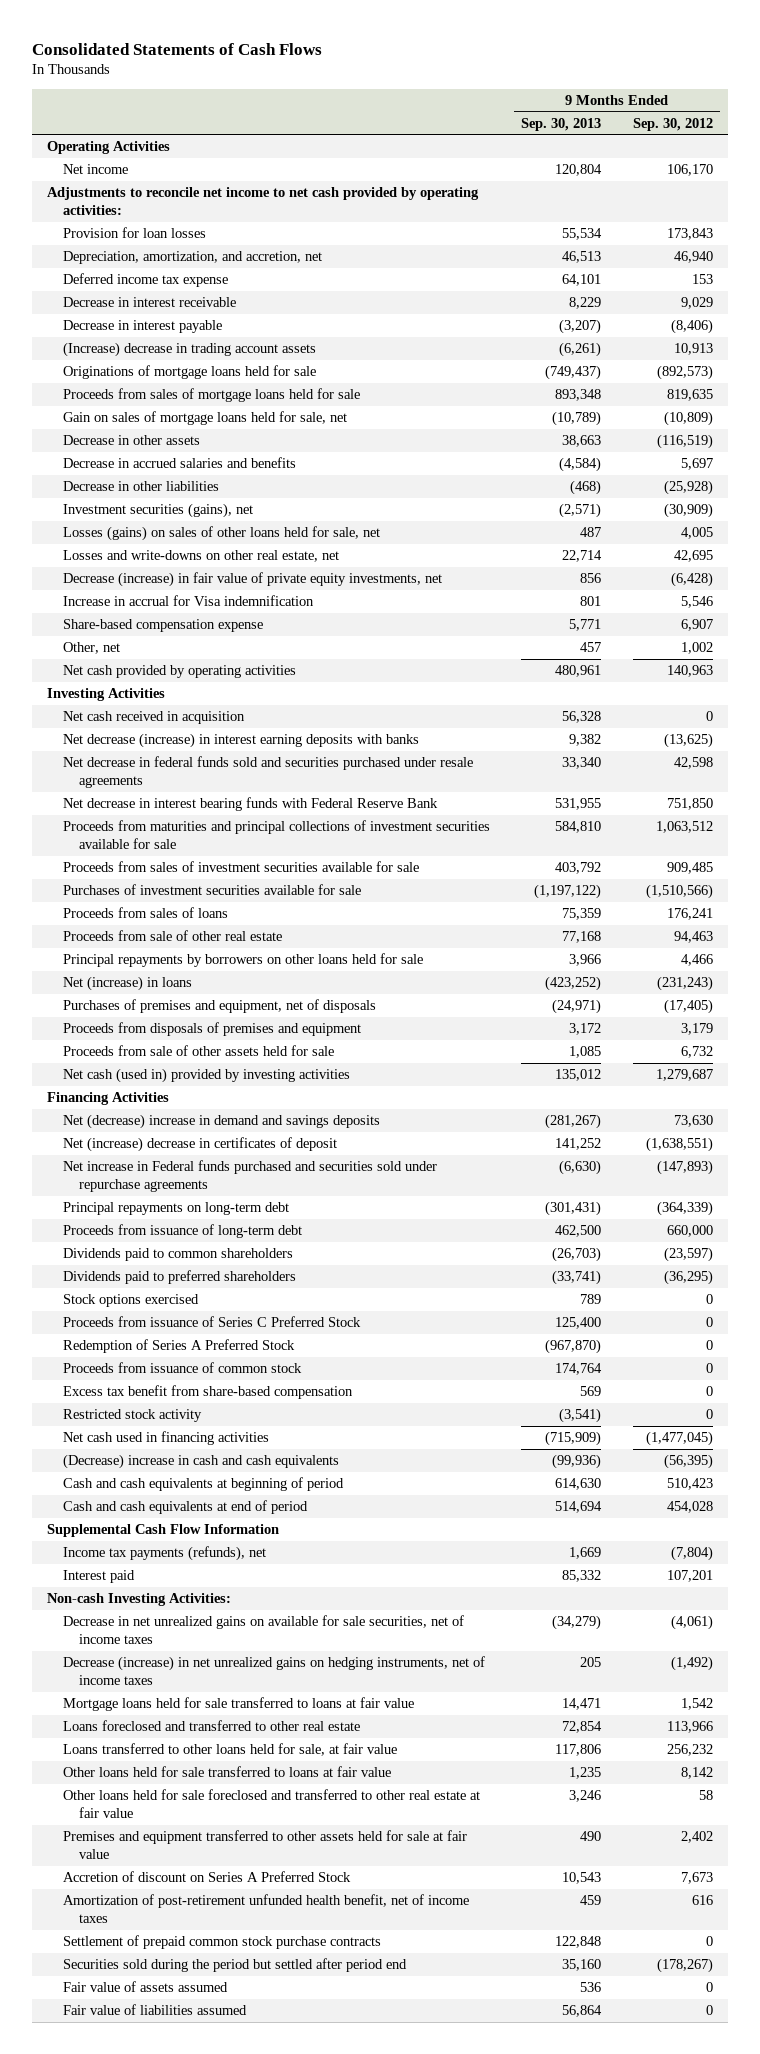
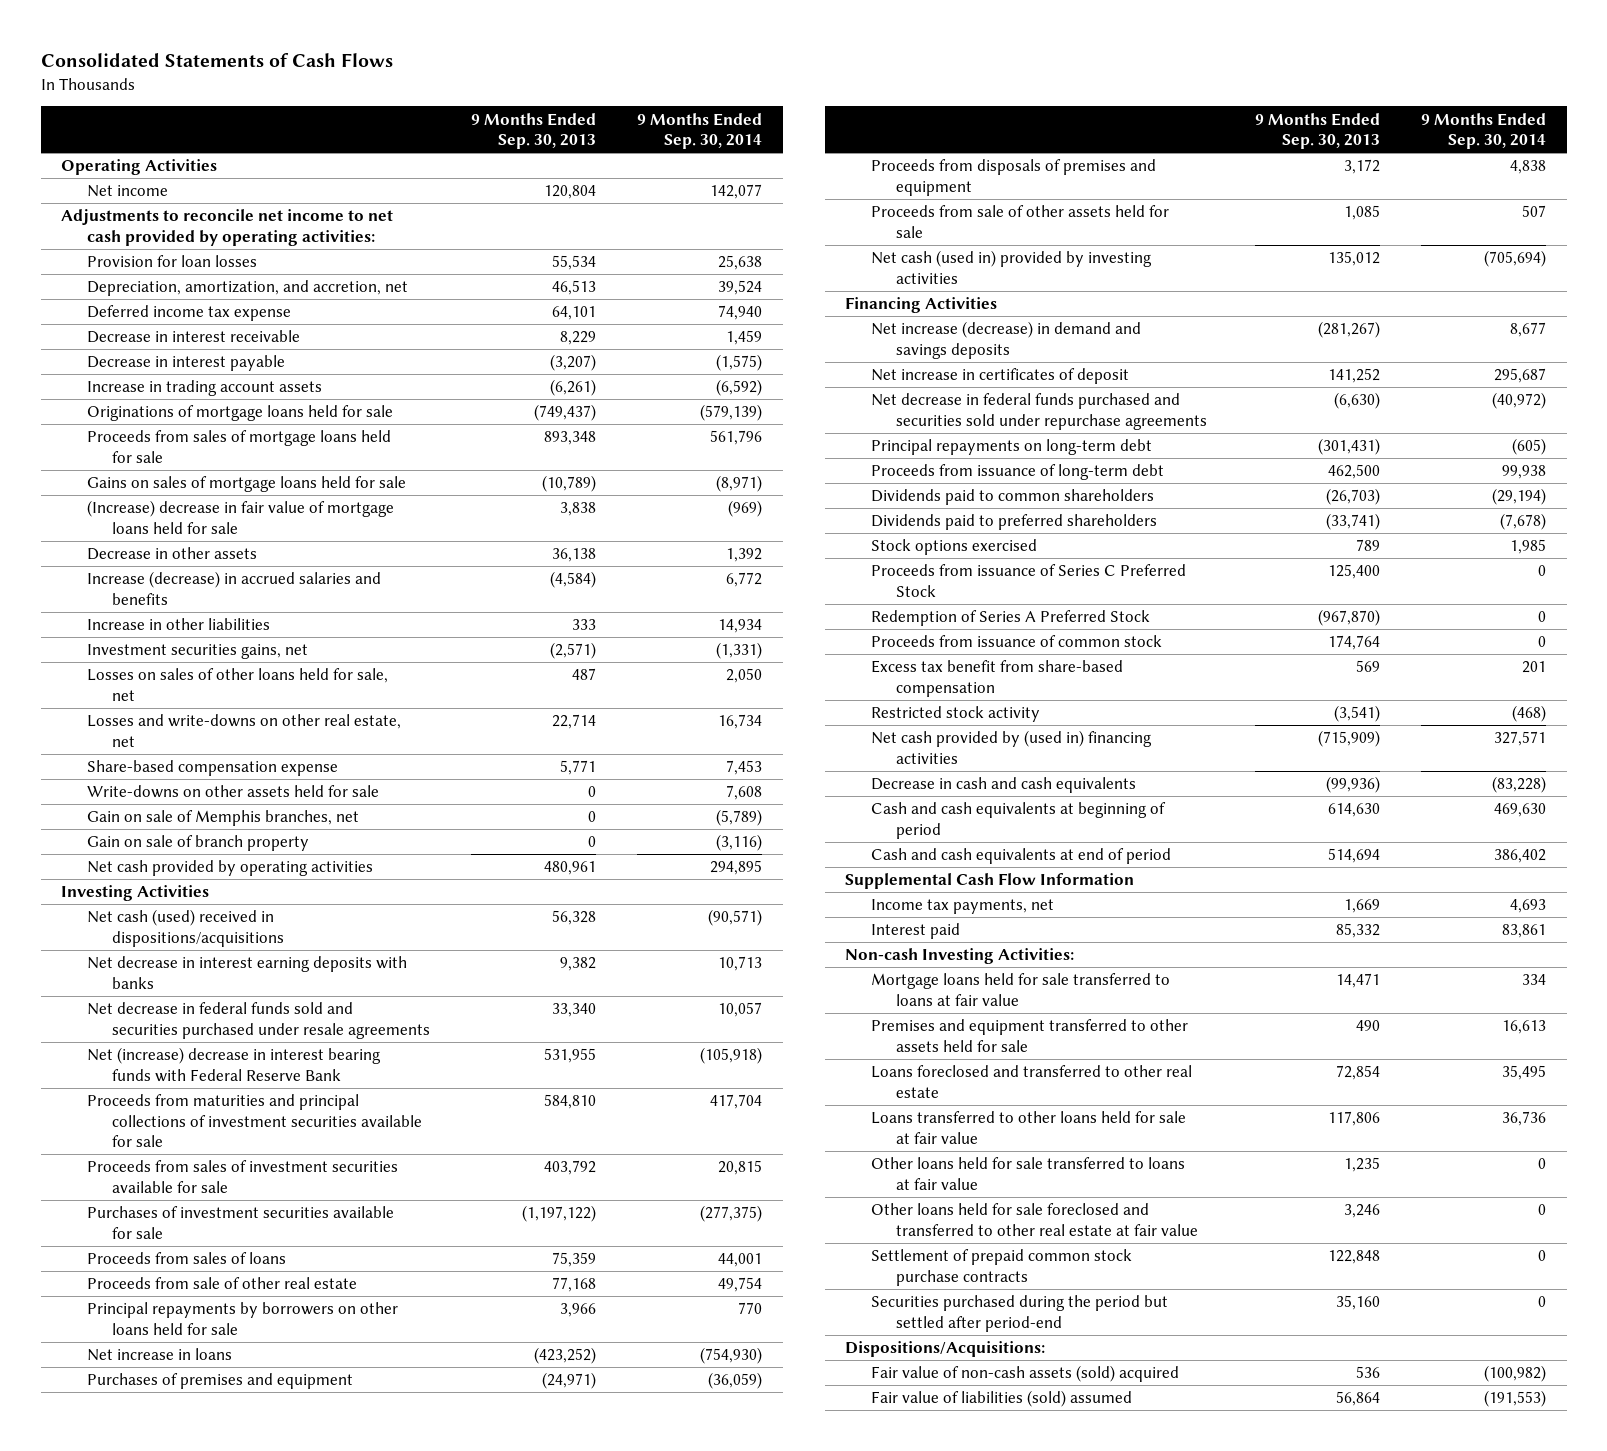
- | 9 Months Ended Sep. 30, 2013 | 9 Months Ended Sep. 30, 2012
+ | 9 Months Ended Sep. 30, 2013 | 9 Months Ended Sep. 30, 2014
- (Increase) decrease in trading account assets | (6,261) | 10,913
+ Increase in trading account assets | (6,261) | (6,592)
- Gain on sales of mortgage loans held for sale, net | (10,789) | (10,809)
- Decrease in other assets | 38,663 | (116,519)
- Decrease in accrued salaries and benefits | (4,584) | 5,697
- Decrease in other liabilities | (468) | (25,928)
- Investment securities (gains), net | (2,571) | (30,909)
- Losses (gains) on sales of other loans held for sale, net | 487 | 4,005
+ Gains on sales of mortgage loans held for sale | (10,789) | (8,971)
+ (Increase) decrease in fair value of mortgage loans held for sale | 3,838 | (969)
+ Decrease in other assets | 36,138 | 1,392
+ Increase (decrease) in accrued salaries and benefits | (4,584) | 6,772
+ Increase in other liabilities | 333 | 14,934
+ Investment securities gains, net | (2,571) | (1,331)
+ Losses on sales of other loans held for sale, net | 487 | 2,050
- Decrease (increase) in fair value of private equity investments, net | 856 | (6,428)
- Increase in accrual for Visa indemnification | 801 | 5,546
- Other, net | 457 | 1,002
+ Write-downs on other assets held for sale | 0 | 7,608
+ Gain on sale of Memphis branches, net | 0 | (5,789)
+ Gain on sale of branch property | 0 | (3,116)
- Net cash received in acquisition | 56,328 | 0
- Net decrease (increase) in interest earning deposits with banks | 9,382 | (13,625)
+ Net cash (used) received in dispositions/acquisitions | 56,328 | (90,571)
+ Net decrease in interest earning deposits with banks | 9,382 | 10,713
- Net decrease in interest bearing funds with Federal Reserve Bank | 531,955 | 751,850
+ Net (increase) decrease in interest bearing funds with Federal Reserve Bank | 531,955 | (105,918)
- Net (increase) in loans | (423,252) | (231,243)
- Purchases of premises and equipment, net of disposals | (24,971) | (17,405)
+ Net increase in loans | (423,252) | (754,930)
+ Purchases of premises and equipment | (24,971) | (36,059)
- Net (decrease) increase in demand and savings deposits | (281,267) | 73,630
- Net (increase) decrease in certificates of deposit | 141,252 | (1,638,551)
- Net increase in Federal funds purchased and securities sold under repurchase agreements | (6,630) | (147,893)
+ Net increase (decrease) in demand and savings deposits | (281,267) | 8,677
+ Net increase in certificates of deposit | 141,252 | 295,687
+ Net decrease in federal funds purchased and securities sold under repurchase agreements | (6,630) | (40,972)
- Net cash used in financing activities | (715,909) | (1,477,045)
- (Decrease) increase in cash and cash equivalents | (99,936) | (56,395)
+ Net cash provided by (used in) financing activities | (715,909) | 327,571
+ Decrease in cash and cash equivalents | (99,936) | (83,228)
- Income tax payments (refunds), net | 1,669 | (7,804)
+ Income tax payments, net | 1,669 | 4,693
- Decrease in net unrealized gains on available for sale securities, net of income taxes | (34,279) | (4,061)
- Decrease (increase) in net unrealized gains on hedging instruments, net of income taxes | 205 | (1,492)
+ Premises and equipment transferred to other assets held for sale | 490 | 16,613
- Loans transferred to other loans held for sale, at fair value | 117,806 | 256,232
+ Loans transferred to other loans held for sale at fair value | 117,806 | 36,736
- Premises and equipment transferred to other assets held for sale at fair value | 490 | 2,402
- Accretion of discount on Series A Preferred Stock | 10,543 | 7,673
- Amortization of post-retirement unfunded health benefit, net of income taxes | 459 | 616
- Securities sold during the period but settled after period end | 35,160 | (178,267)
- Fair value of assets assumed | 536 | 0
- Fair value of liabilities assumed | 56,864 | 0
+ Securities purchased during the period but settled after period-end | 35,160 | 0
+ Dispositions/Acquisitions:
+ Fair value of non-cash assets (sold) acquired | 536 | (100,982)
+ Fair value of liabilities (sold) assumed | 56,864 | (191,553)

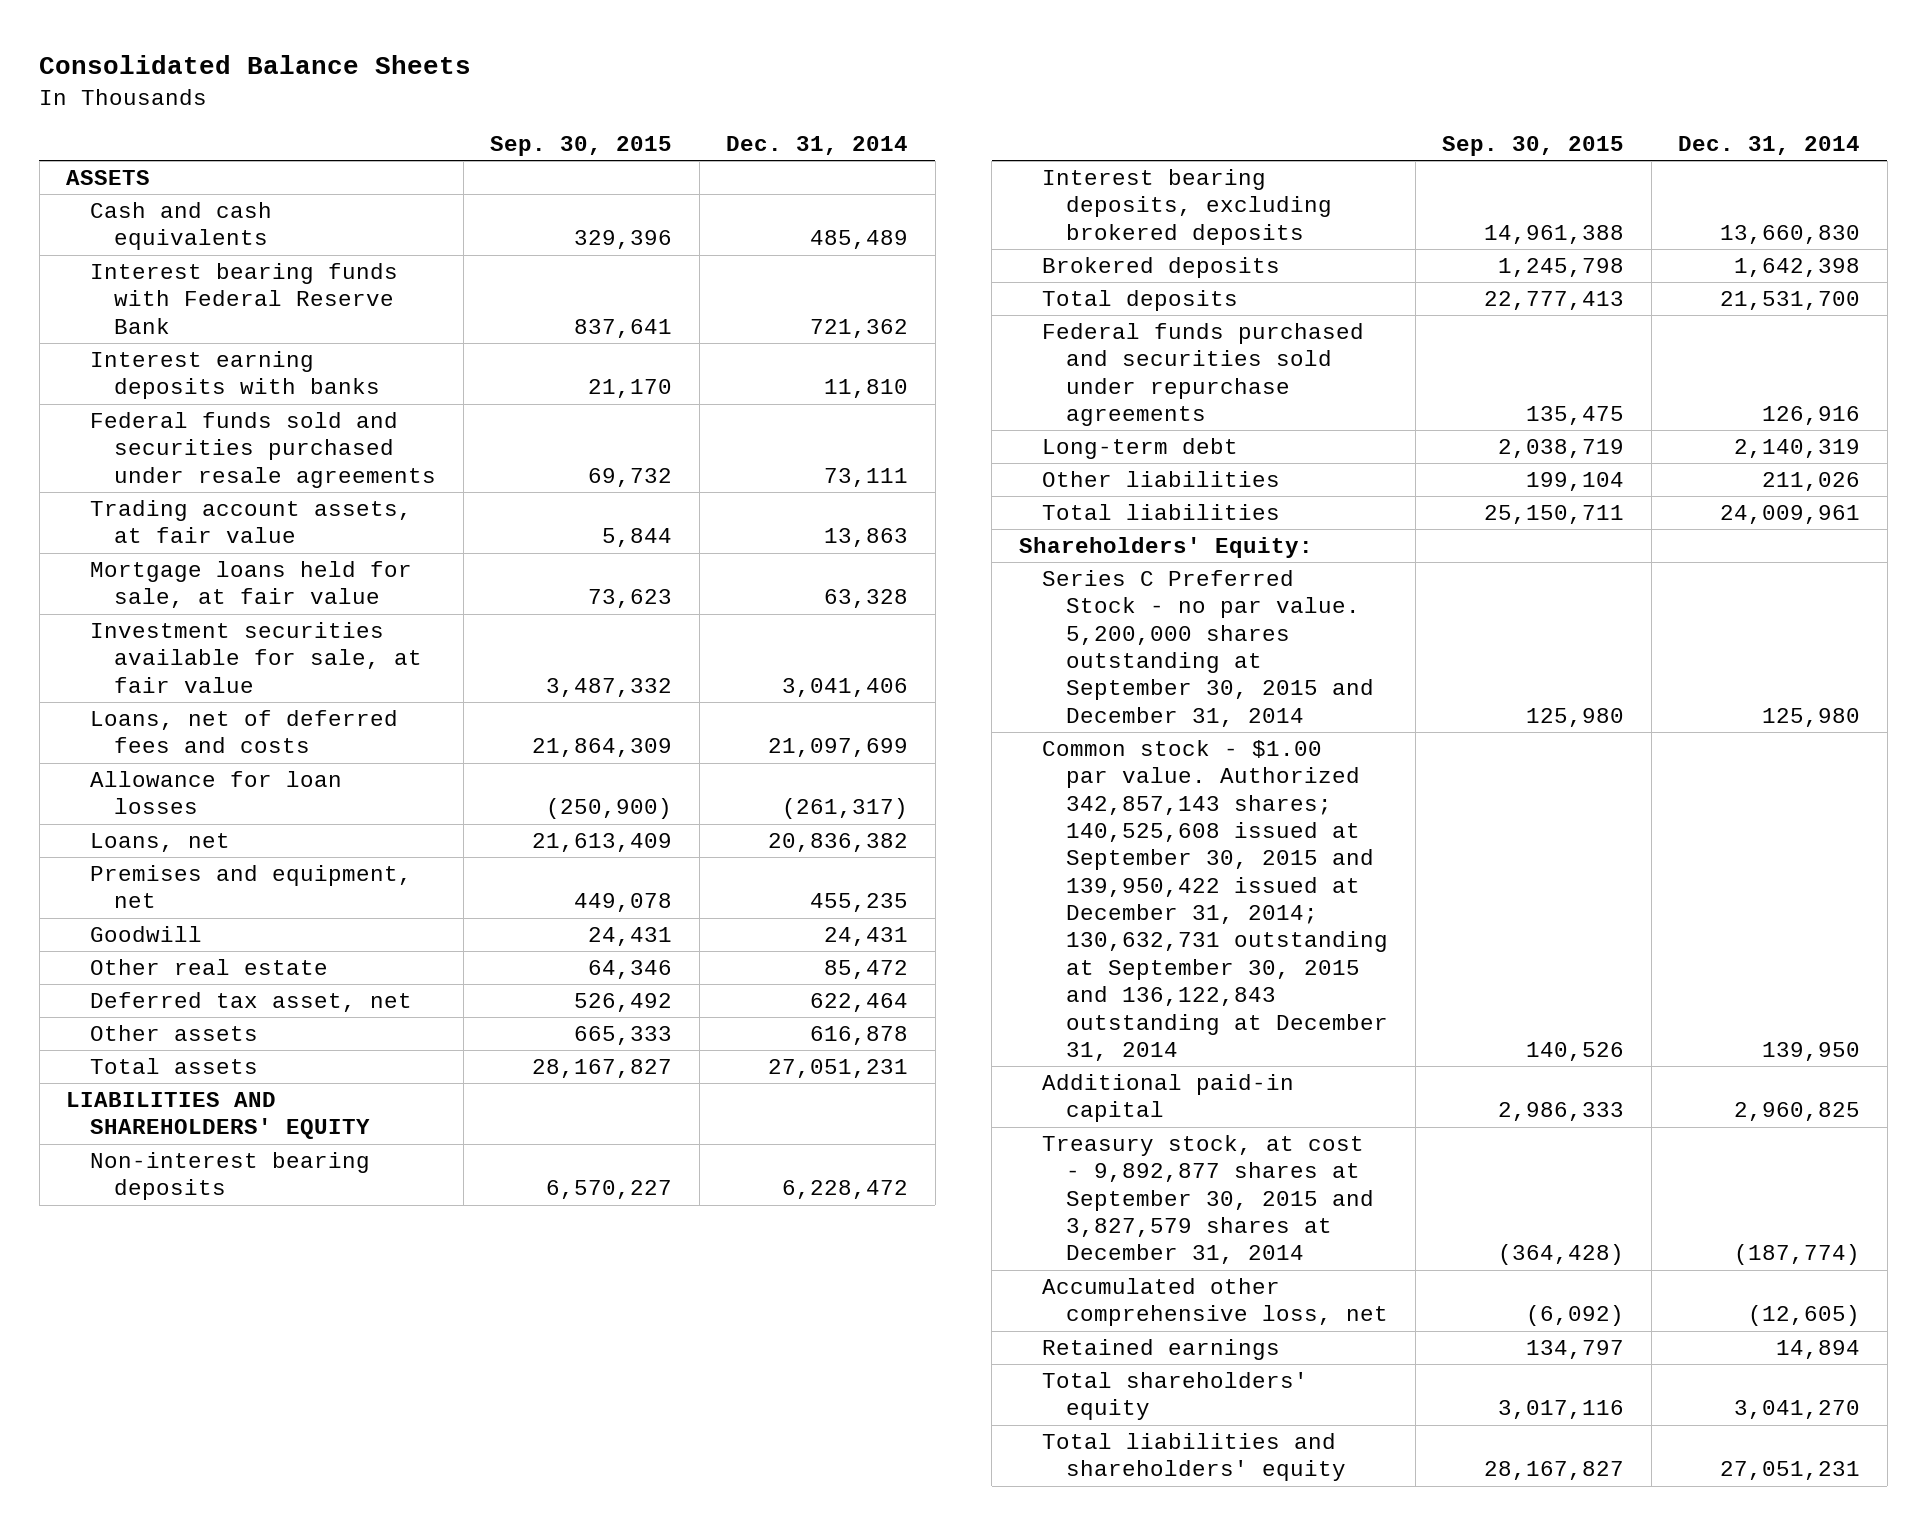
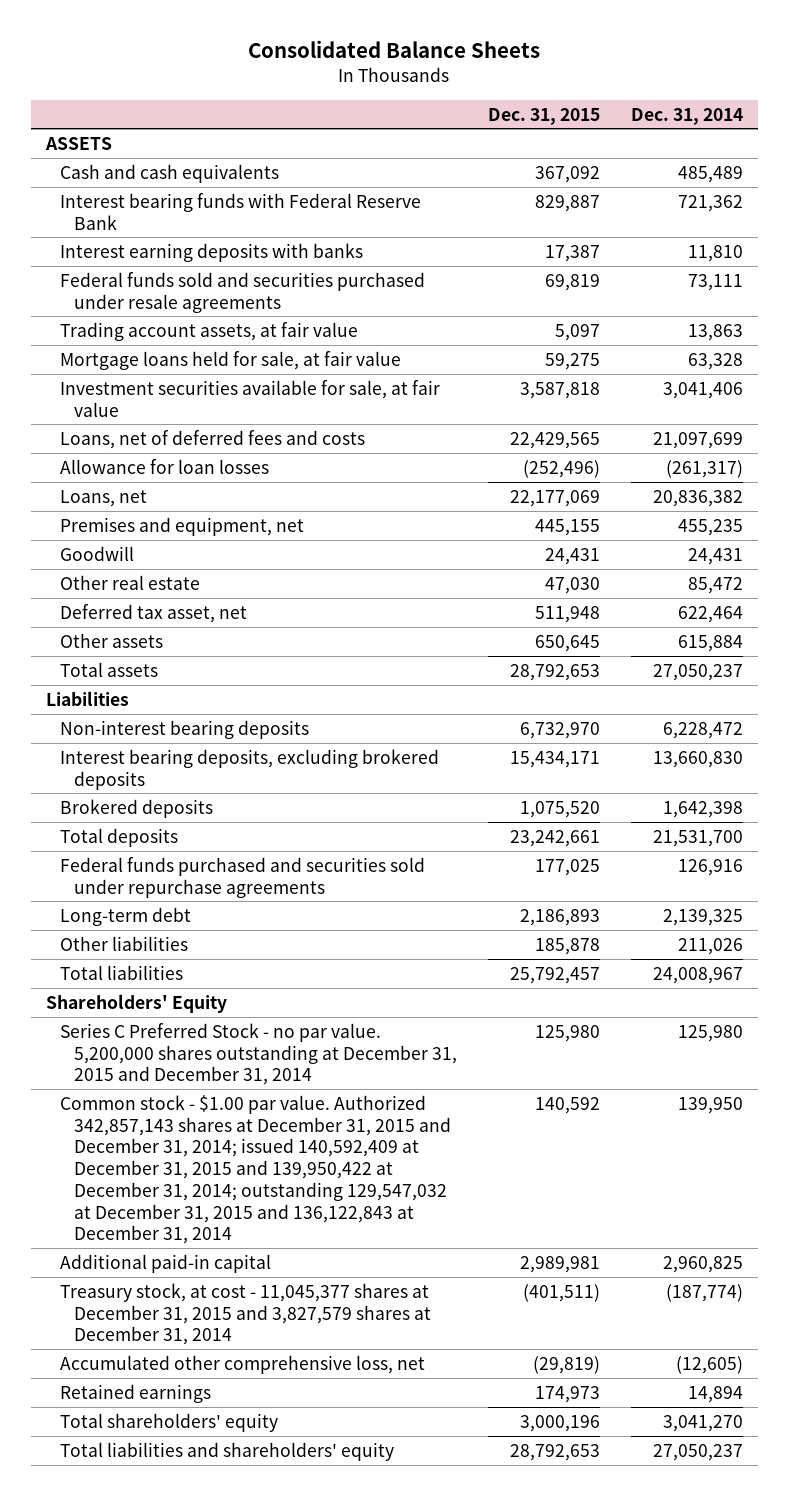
- | Sep. 30, 2015 | Dec. 31, 2014
+ | Dec. 31, 2015 | Dec. 31, 2014
- Other assets | 665,333 | 616,878
- Total assets | 28,167,827 | 27,051,231
- LIABILITIES AND SHAREHOLDERS' EQUITY
+ Other assets | 650,645 | 615,884
+ Total assets | 28,792,653 | 27,050,237
+ Liabilities
- Long-term debt | 2,038,719 | 2,140,319
+ Long-term debt | 2,186,893 | 2,139,325
- Total liabilities | 25,150,711 | 24,009,961
- Shareholders' Equity:
- Series C Preferred Stock - no par value. 5,200,000 shares outstanding at September 30, 2015 and December 31, 2014 | 125,980 | 125,980
- Common stock - $1.00 par value. Authorized 342,857,143 shares; 140,525,608 issued at September 30, 2015 and 139,950,422 issued at December 31, 2014; 130,632,731 outstanding at September 30, 2015 and 136,122,843 outstanding at December 31, 2014 | 140,526 | 139,950
+ Total liabilities | 25,792,457 | 24,008,967
+ Shareholders' Equity
+ Series C Preferred Stock - no par value. 5,200,000 shares outstanding at December 31, 2015 and December 31, 2014 | 125,980 | 125,980
+ Common stock - $1.00 par value. Authorized 342,857,143 shares at December 31, 2015 and December 31, 2014; issued 140,592,409 at December 31, 2015 and 139,950,422 at December 31, 2014; outstanding 129,547,032 at December 31, 2015 and 136,122,843 at December 31, 2014 | 140,592 | 139,950
- Treasury stock, at cost - 9,892,877 shares at September 30, 2015 and 3,827,579 shares at December 31, 2014 | (364,428) | (187,774)
+ Treasury stock, at cost - 11,045,377 shares at December 31, 2015 and 3,827,579 shares at December 31, 2014 | (401,511) | (187,774)
- Total liabilities and shareholders' equity | 28,167,827 | 27,051,231
+ Total liabilities and shareholders' equity | 28,792,653 | 27,050,237

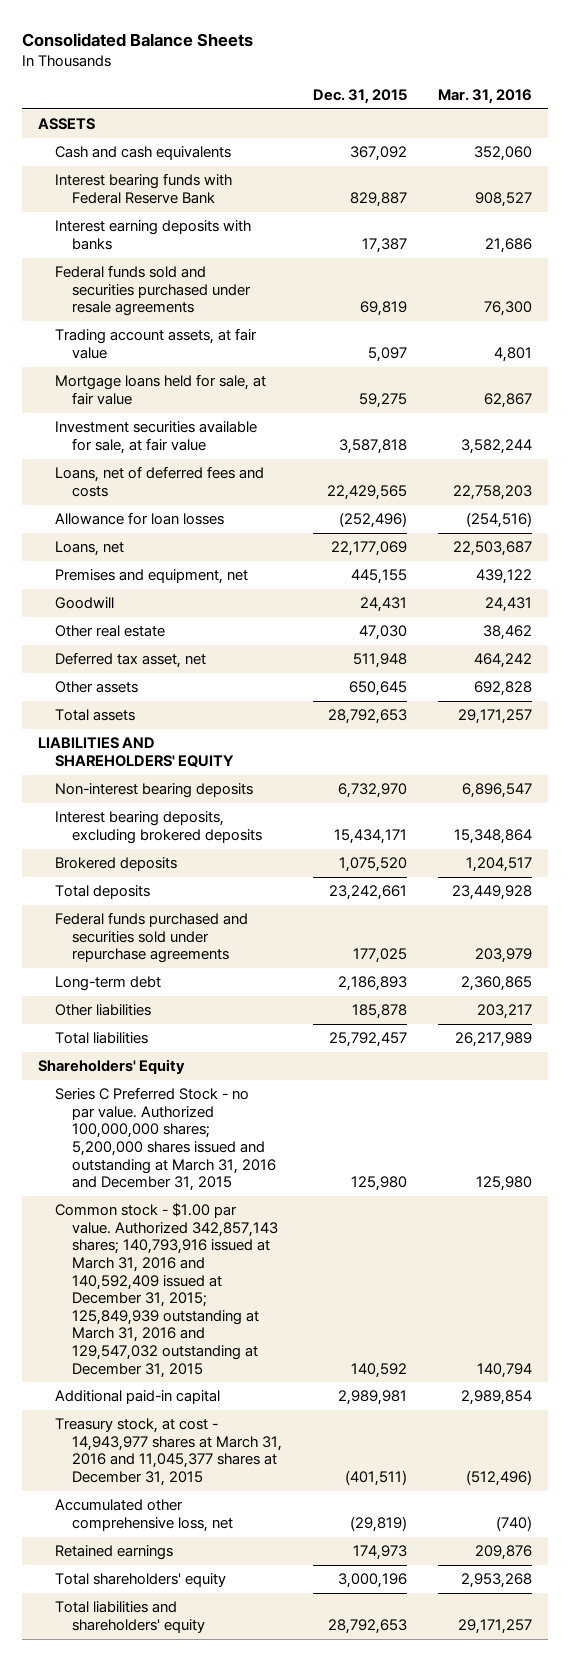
- | Dec. 31, 2015 | Dec. 31, 2014
+ | Dec. 31, 2015 | Mar. 31, 2016
- Liabilities
+ LIABILITIES AND SHAREHOLDERS' EQUITY
- Series C Preferred Stock - no par value. 5,200,000 shares outstanding at December 31, 2015 and December 31, 2014 | 125,980 | 125,980
- Common stock - $1.00 par value. Authorized 342,857,143 shares at December 31, 2015 and December 31, 2014; issued 140,592,409 at December 31, 2015 and 139,950,422 at December 31, 2014; outstanding 129,547,032 at December 31, 2015 and 136,122,843 at December 31, 2014 | 140,592 | 139,950
+ Series C Preferred Stock - no par value. Authorized 100,000,000 shares; 5,200,000 shares issued and outstanding at March 31, 2016 and December 31, 2015 | 125,980 | 125,980
+ Common stock - $1.00 par value. Authorized 342,857,143 shares; 140,793,916 issued at March 31, 2016 and 140,592,409 issued at December 31, 2015; 125,849,939 outstanding at March 31, 2016 and 129,547,032 outstanding at December 31, 2015 | 140,592 | 140,794
- Treasury stock, at cost - 11,045,377 shares at December 31, 2015 and 3,827,579 shares at December 31, 2014 | (401,511) | (187,774)
+ Treasury stock, at cost - 14,943,977 shares at March 31, 2016 and 11,045,377 shares at December 31, 2015 | (401,511) | (512,496)

